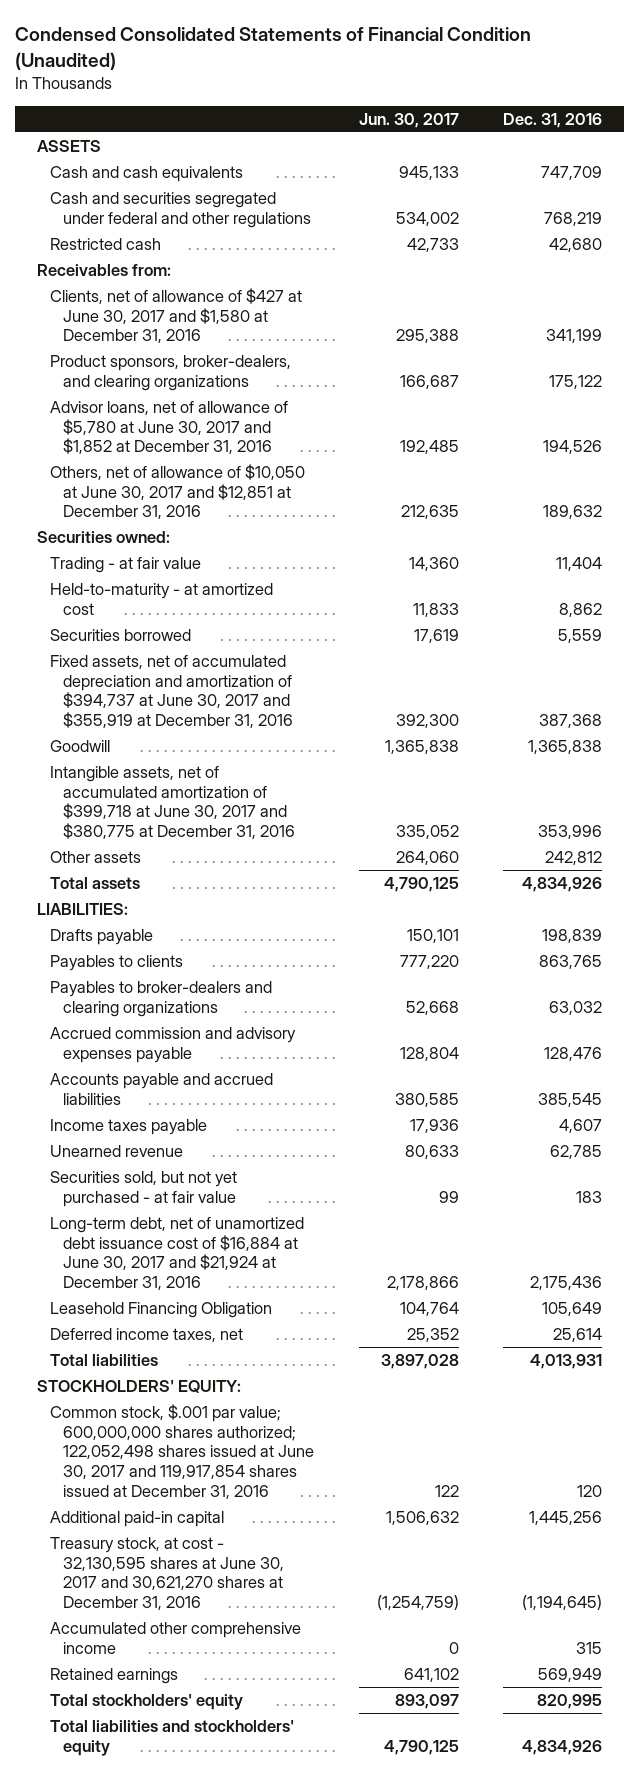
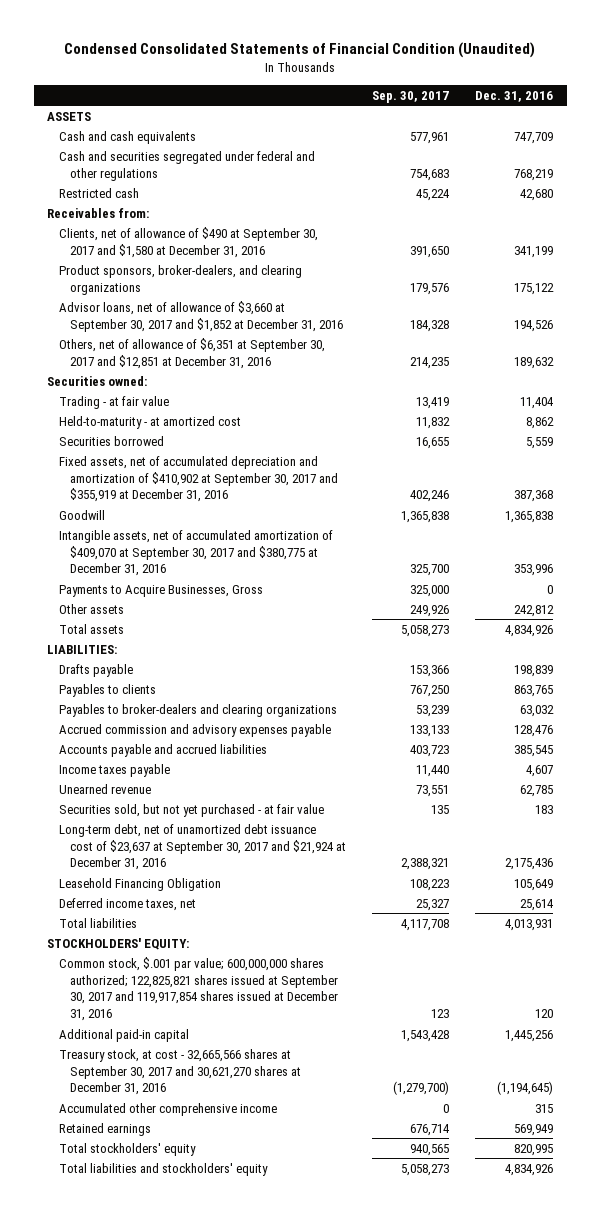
- | Jun. 30, 2017 | Dec. 31, 2016
+ | Sep. 30, 2017 | Dec. 31, 2016
- Clients, net of allowance of $427 at June 30, 2017 and $1,580 at December 31, 2016 | 295,388 | 341,199
+ Clients, net of allowance of $490 at September 30, 2017 and $1,580 at December 31, 2016 | 391,650 | 341,199
- Advisor loans, net of allowance of $5,780 at June 30, 2017 and $1,852 at December 31, 2016 | 192,485 | 194,526
- Others, net of allowance of $10,050 at June 30, 2017 and $12,851 at December 31, 2016 | 212,635 | 189,632
+ Advisor loans, net of allowance of $3,660 at September 30, 2017 and $1,852 at December 31, 2016 | 184,328 | 194,526
+ Others, net of allowance of $6,351 at September 30, 2017 and $12,851 at December 31, 2016 | 214,235 | 189,632
- Fixed assets, net of accumulated depreciation and amortization of $394,737 at June 30, 2017 and $355,919 at December 31, 2016 | 392,300 | 387,368
+ Fixed assets, net of accumulated depreciation and amortization of $410,902 at September 30, 2017 and $355,919 at December 31, 2016 | 402,246 | 387,368
- Intangible assets, net of accumulated amortization of $399,718 at June 30, 2017 and $380,775 at December 31, 2016 | 335,052 | 353,996
+ Intangible assets, net of accumulated amortization of $409,070 at September 30, 2017 and $380,775 at December 31, 2016 | 325,700 | 353,996
+ Payments to Acquire Businesses, Gross | 325,000 | 0
- Long-term debt, net of unamortized debt issuance cost of $16,884 at June 30, 2017 and $21,924 at December 31, 2016 | 2,178,866 | 2,175,436
+ Long-term debt, net of unamortized debt issuance cost of $23,637 at September 30, 2017 and $21,924 at December 31, 2016 | 2,388,321 | 2,175,436
- Common stock, $.001 par value; 600,000,000 shares authorized; 122,052,498 shares issued at June 30, 2017 and 119,917,854 shares issued at December 31, 2016 | 122 | 120
+ Common stock, $.001 par value; 600,000,000 shares authorized; 122,825,821 shares issued at September 30, 2017 and 119,917,854 shares issued at December 31, 2016 | 123 | 120
- Treasury stock, at cost - 32,130,595 shares at June 30, 2017 and 30,621,270 shares at December 31, 2016 | (1,254,759) | (1,194,645)
+ Treasury stock, at cost - 32,665,566 shares at September 30, 2017 and 30,621,270 shares at December 31, 2016 | (1,279,700) | (1,194,645)

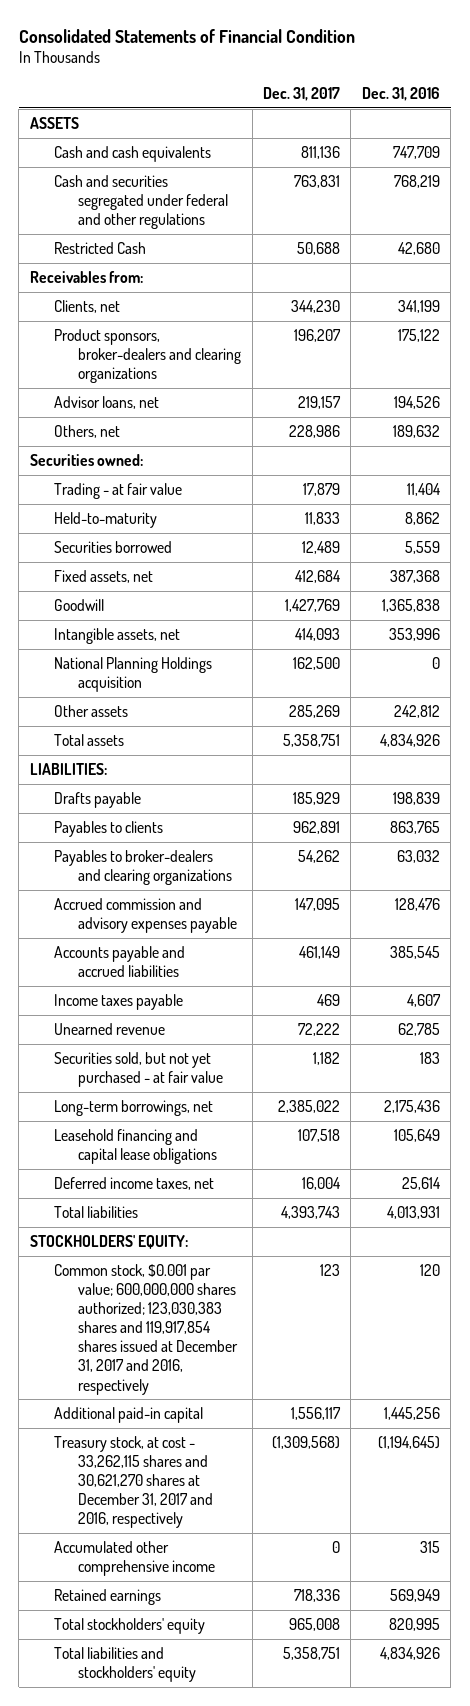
- Condensed Consolidated Statements of Financial Condition (Unaudited)
+ Consolidated Statements of Financial Condition
- | Sep. 30, 2017 | Dec. 31, 2016
+ | Dec. 31, 2017 | Dec. 31, 2016
- Restricted cash | 45,224 | 42,680
+ Restricted Cash | 50,688 | 42,680
- Clients, net of allowance of $490 at September 30, 2017 and $1,580 at December 31, 2016 | 391,650 | 341,199
- Product sponsors, broker-dealers, and clearing organizations | 179,576 | 175,122
- Advisor loans, net of allowance of $3,660 at September 30, 2017 and $1,852 at December 31, 2016 | 184,328 | 194,526
- Others, net of allowance of $6,351 at September 30, 2017 and $12,851 at December 31, 2016 | 214,235 | 189,632
+ Clients, net | 344,230 | 341,199
+ Product sponsors, broker-dealers and clearing organizations | 196,207 | 175,122
+ Advisor loans, net | 219,157 | 194,526
+ Others, net | 228,986 | 189,632
- Held-to-maturity - at amortized cost | 11,832 | 8,862
+ Held-to-maturity | 11,833 | 8,862
- Fixed assets, net of accumulated depreciation and amortization of $410,902 at September 30, 2017 and $355,919 at December 31, 2016 | 402,246 | 387,368
+ Fixed assets, net | 412,684 | 387,368
- Intangible assets, net of accumulated amortization of $409,070 at September 30, 2017 and $380,775 at December 31, 2016 | 325,700 | 353,996
- Payments to Acquire Businesses, Gross | 325,000 | 0
+ Intangible assets, net | 414,093 | 353,996
+ National Planning Holdings acquisition | 162,500 | 0
- Long-term debt, net of unamortized debt issuance cost of $23,637 at September 30, 2017 and $21,924 at December 31, 2016 | 2,388,321 | 2,175,436
- Leasehold Financing Obligation | 108,223 | 105,649
+ Long-term borrowings, net | 2,385,022 | 2,175,436
+ Leasehold financing and capital lease obligations | 107,518 | 105,649
- Common stock, $.001 par value; 600,000,000 shares authorized; 122,825,821 shares issued at September 30, 2017 and 119,917,854 shares issued at December 31, 2016 | 123 | 120
+ Common stock, $0.001 par value; 600,000,000 shares authorized; 123,030,383 shares and 119,917,854 shares issued at December 31, 2017 and 2016, respectively | 123 | 120
- Treasury stock, at cost - 32,665,566 shares at September 30, 2017 and 30,621,270 shares at December 31, 2016 | (1,279,700) | (1,194,645)
+ Treasury stock, at cost - 33,262,115 shares and 30,621,270 shares at December 31, 2017 and 2016, respectively | (1,309,568) | (1,194,645)

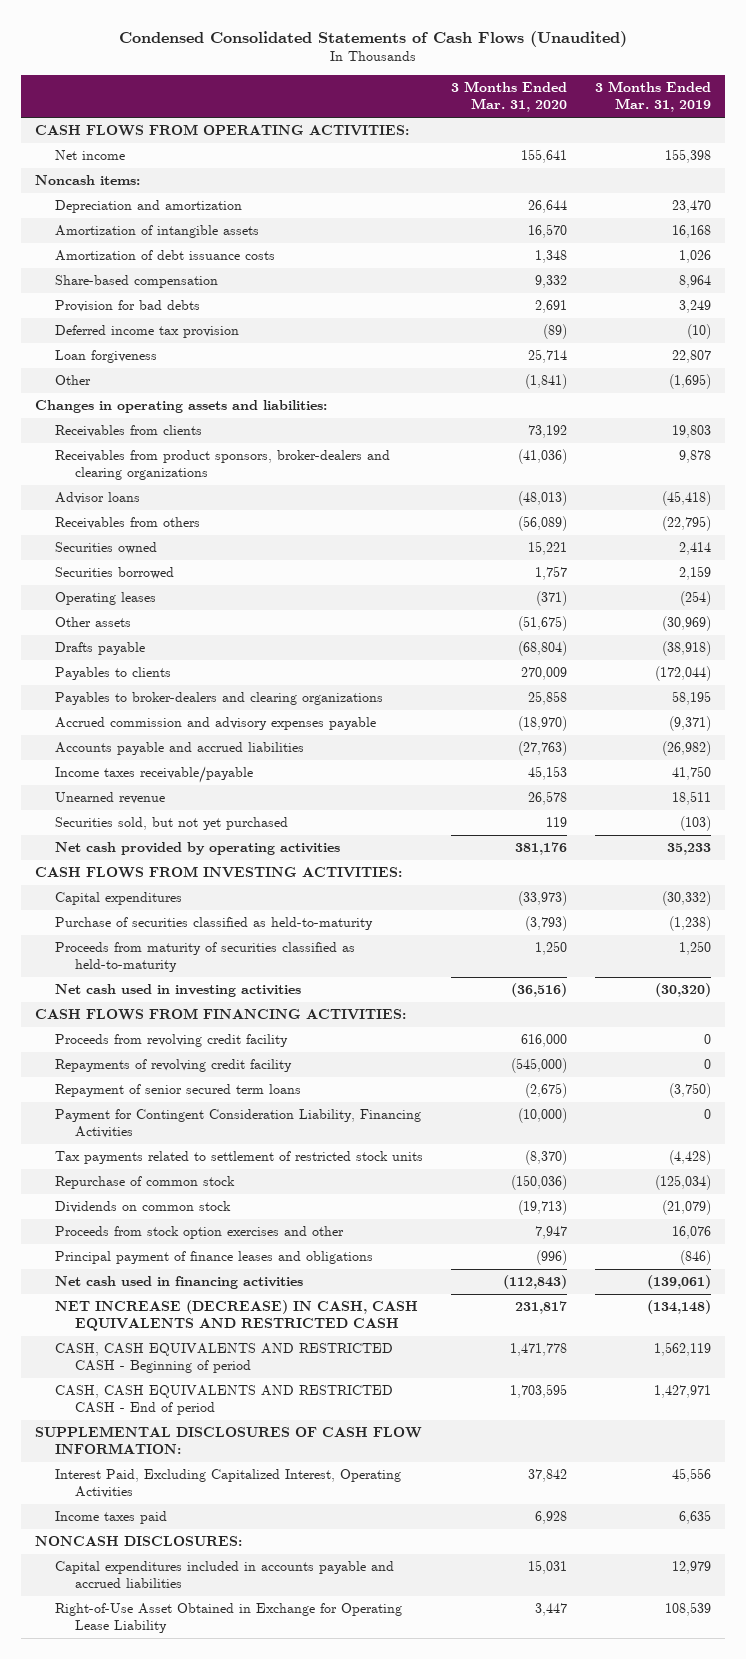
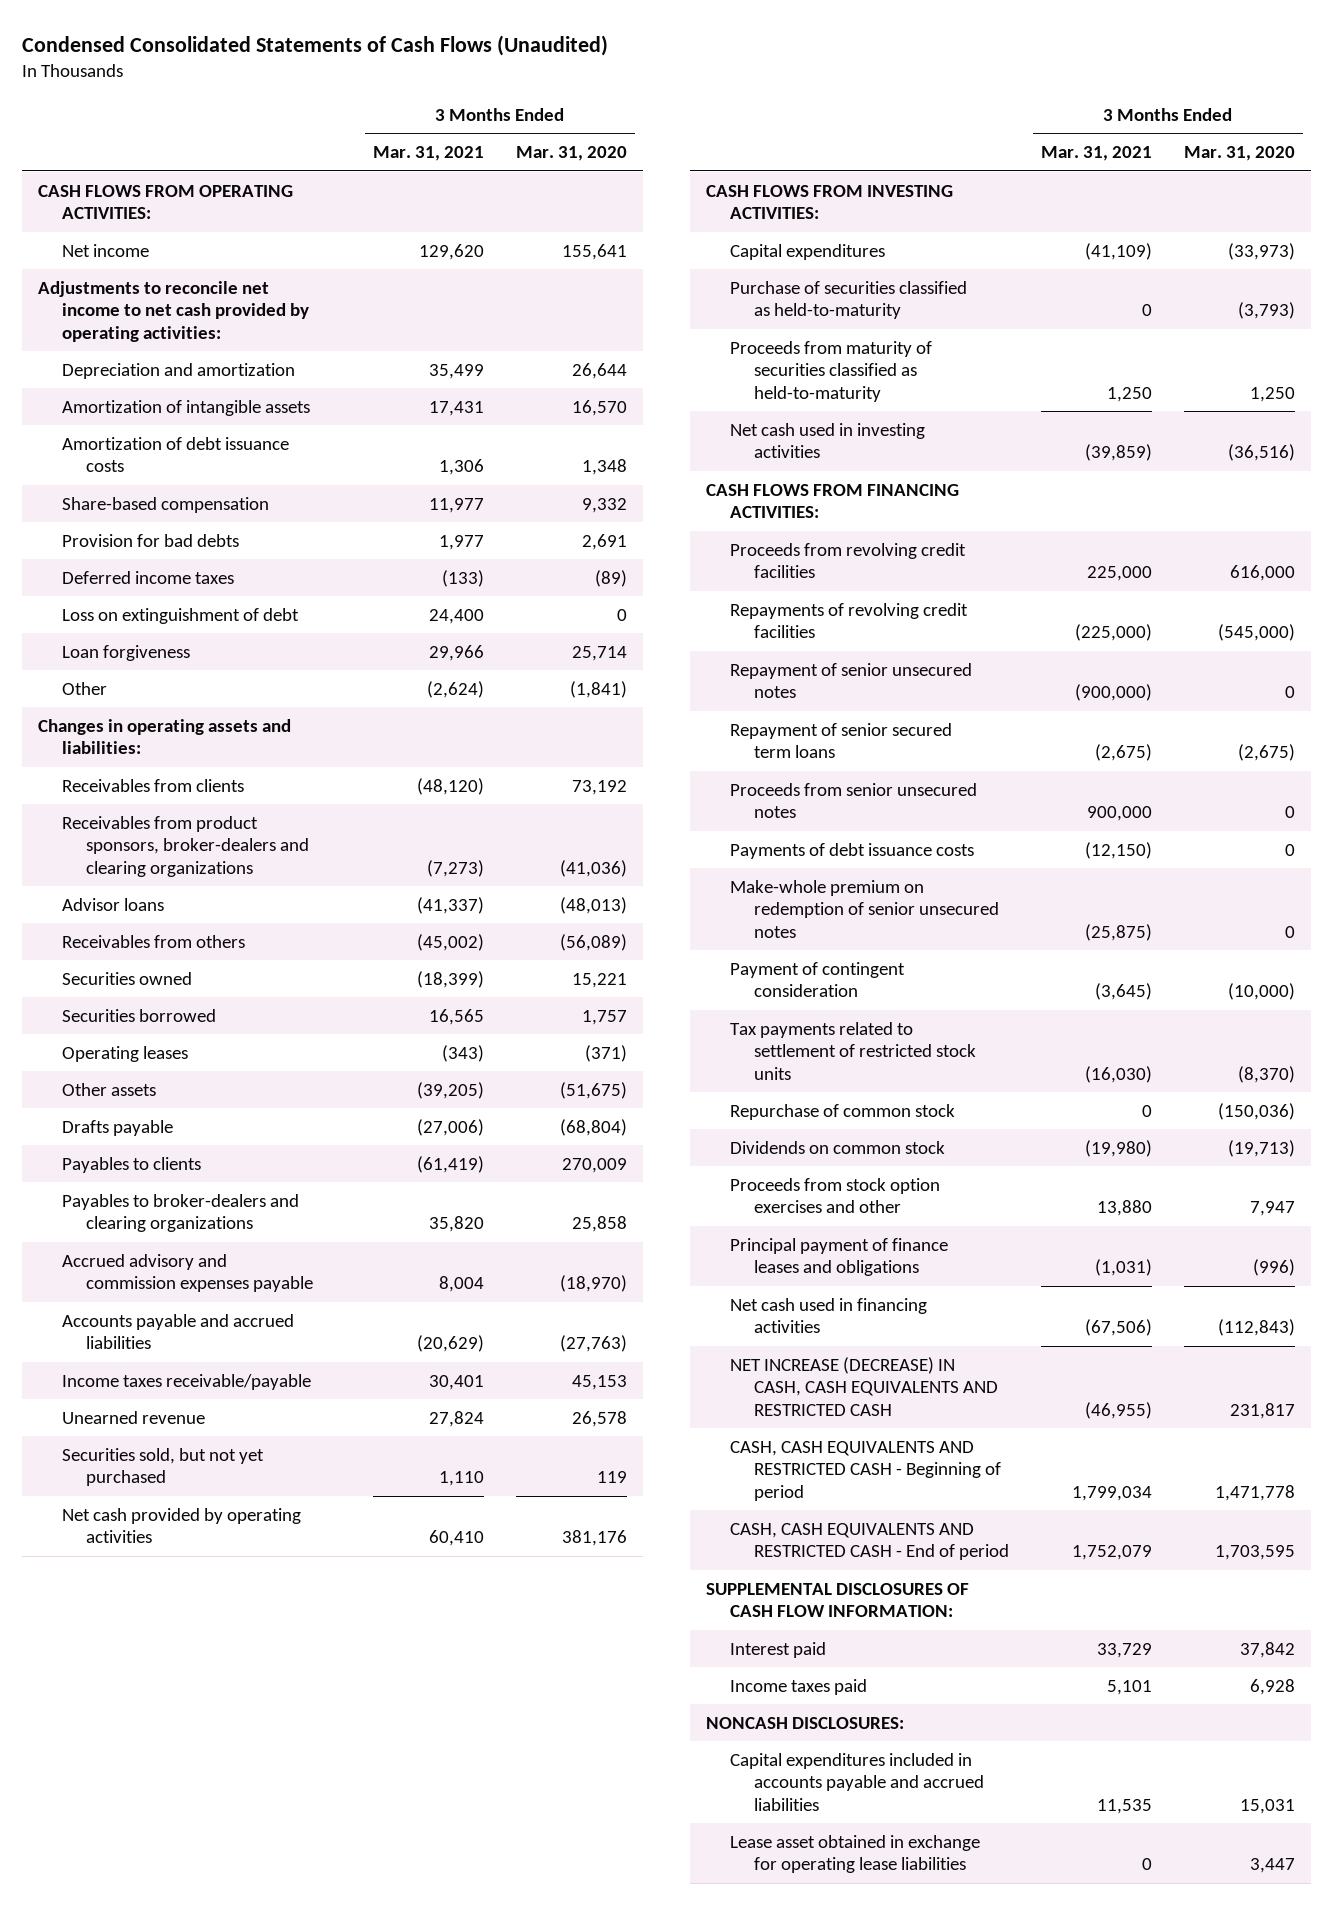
- | 3 Months Ended Mar. 31, 2020 | 3 Months Ended Mar. 31, 2019
+ | 3 Months Ended Mar. 31, 2021 | 3 Months Ended Mar. 31, 2020
- Noncash items:
+ Adjustments to reconcile net income to net cash provided by operating activities:
- Deferred income tax provision | (89) | (10)
+ Deferred income taxes | (133) | (89)
+ Loss on extinguishment of debt | 24,400 | 0
- Accrued commission and advisory expenses payable | (18,970) | (9,371)
+ Accrued advisory and commission expenses payable | 8,004 | (18,970)
- Proceeds from revolving credit facility | 616,000 | 0
- Repayments of revolving credit facility | (545,000) | 0
+ Proceeds from revolving credit facilities | 225,000 | 616,000
+ Repayments of revolving credit facilities | (225,000) | (545,000)
+ Repayment of senior unsecured notes | (900,000) | 0
- Payment for Contingent Consideration Liability, Financing Activities | (10,000) | 0
+ Proceeds from senior unsecured notes | 900,000 | 0
+ Payments of debt issuance costs | (12,150) | 0
+ Make-whole premium on redemption of senior unsecured notes | (25,875) | 0
+ Payment of contingent consideration | (3,645) | (10,000)
- Interest Paid, Excluding Capitalized Interest, Operating Activities | 37,842 | 45,556
+ Interest paid | 33,729 | 37,842
- Right-of-Use Asset Obtained in Exchange for Operating Lease Liability | 3,447 | 108,539
+ Lease asset obtained in exchange for operating lease liabilities | 0 | 3,447

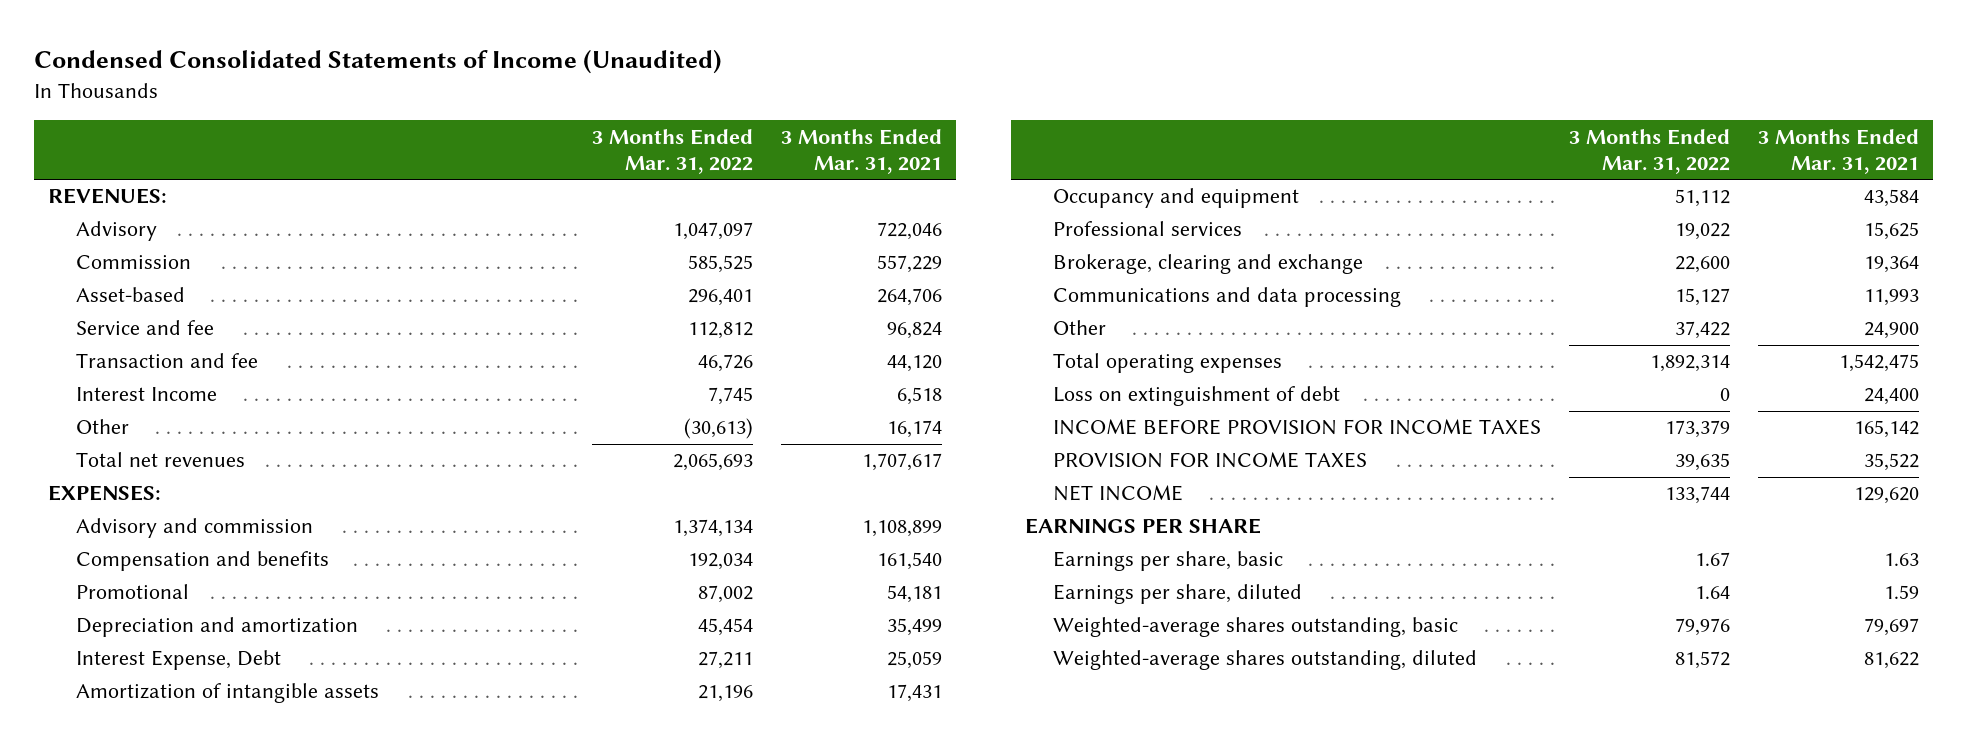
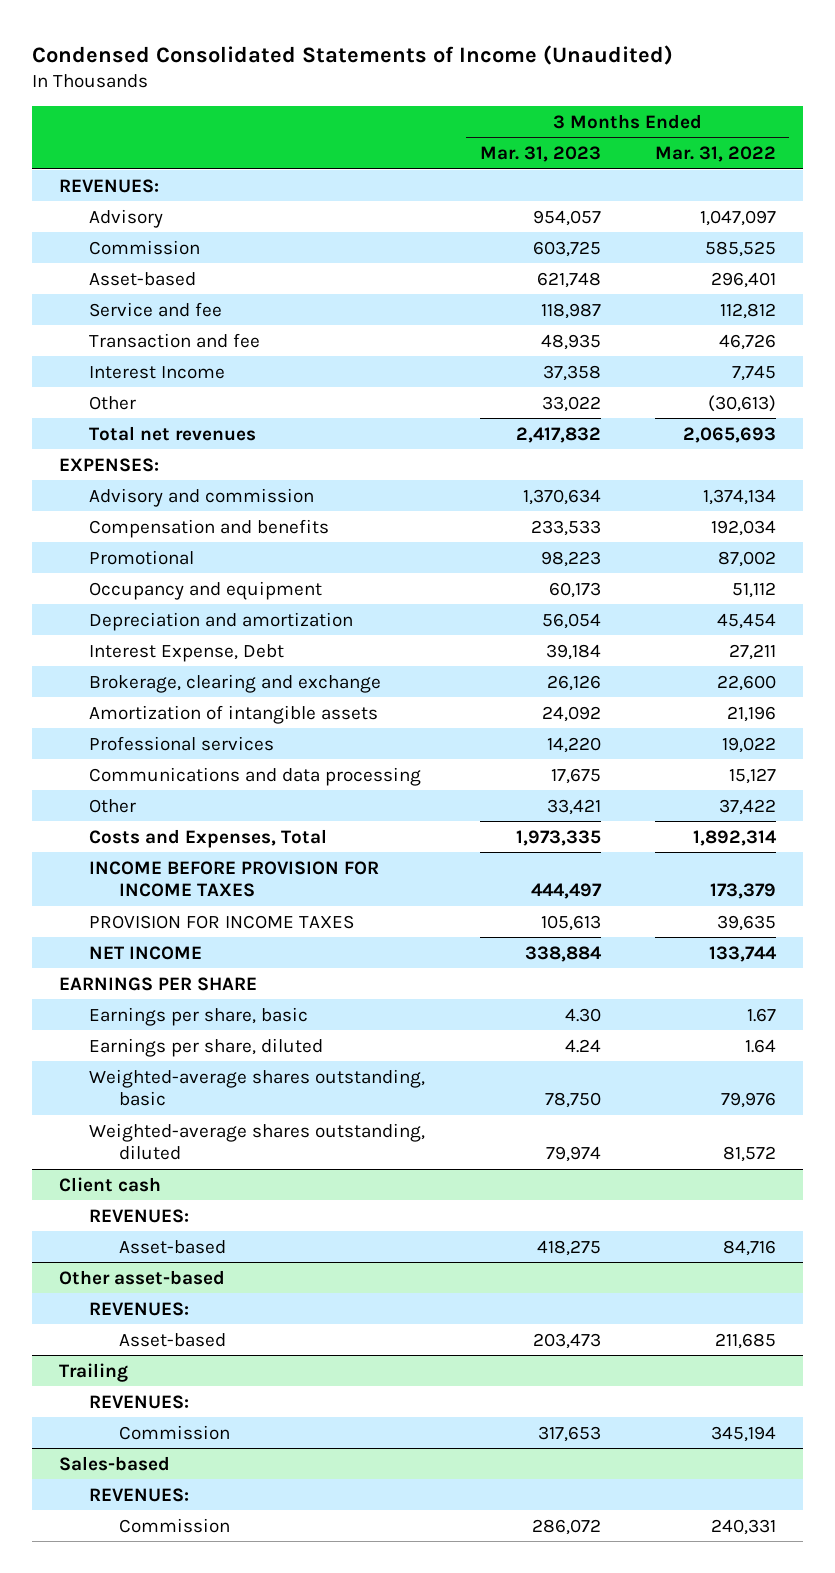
- | 3 Months Ended Mar. 31, 2022 | 3 Months Ended Mar. 31, 2021
+ | 3 Months Ended Mar. 31, 2023 | 3 Months Ended Mar. 31, 2022
moved up: Occupancy and equipment | 60,173 | 51,112
moved up: Brokerage, clearing and exchange | 26,126 | 22,600
- Total operating expenses | 1,892,314 | 1,542,475
- Loss on extinguishment of debt | 0 | 24,400
+ Costs and Expenses, Total | 1,973,335 | 1,892,314
+ Client cash
+ REVENUES:
+ Asset-based | 418,275 | 84,716
+ Other asset-based
+ REVENUES:
+ Asset-based | 203,473 | 211,685
+ Trailing
+ REVENUES:
+ Commission | 317,653 | 345,194
+ Sales-based
+ REVENUES:
+ Commission | 286,072 | 240,331

